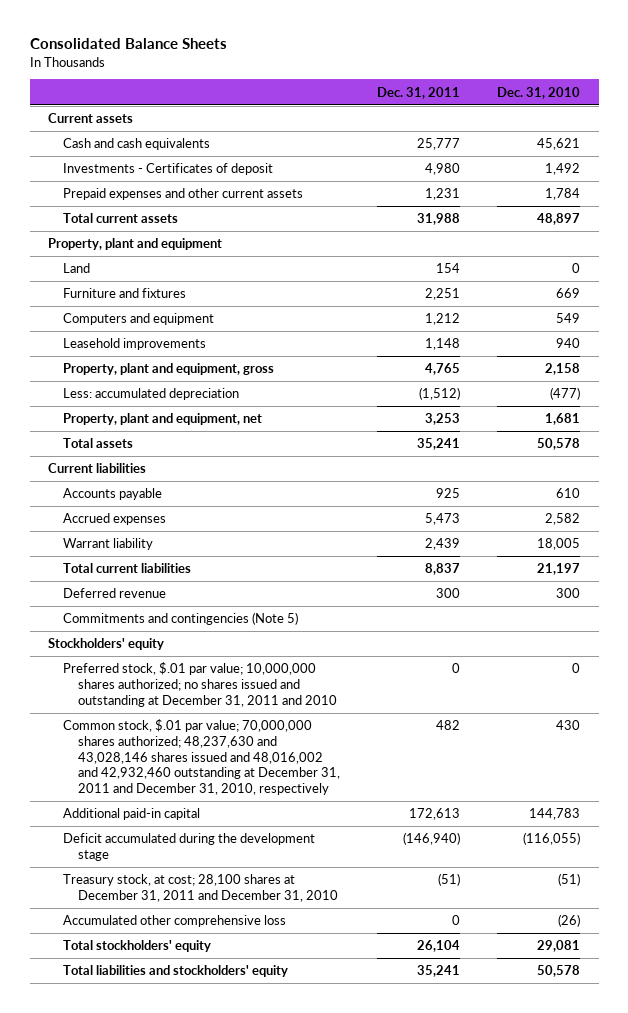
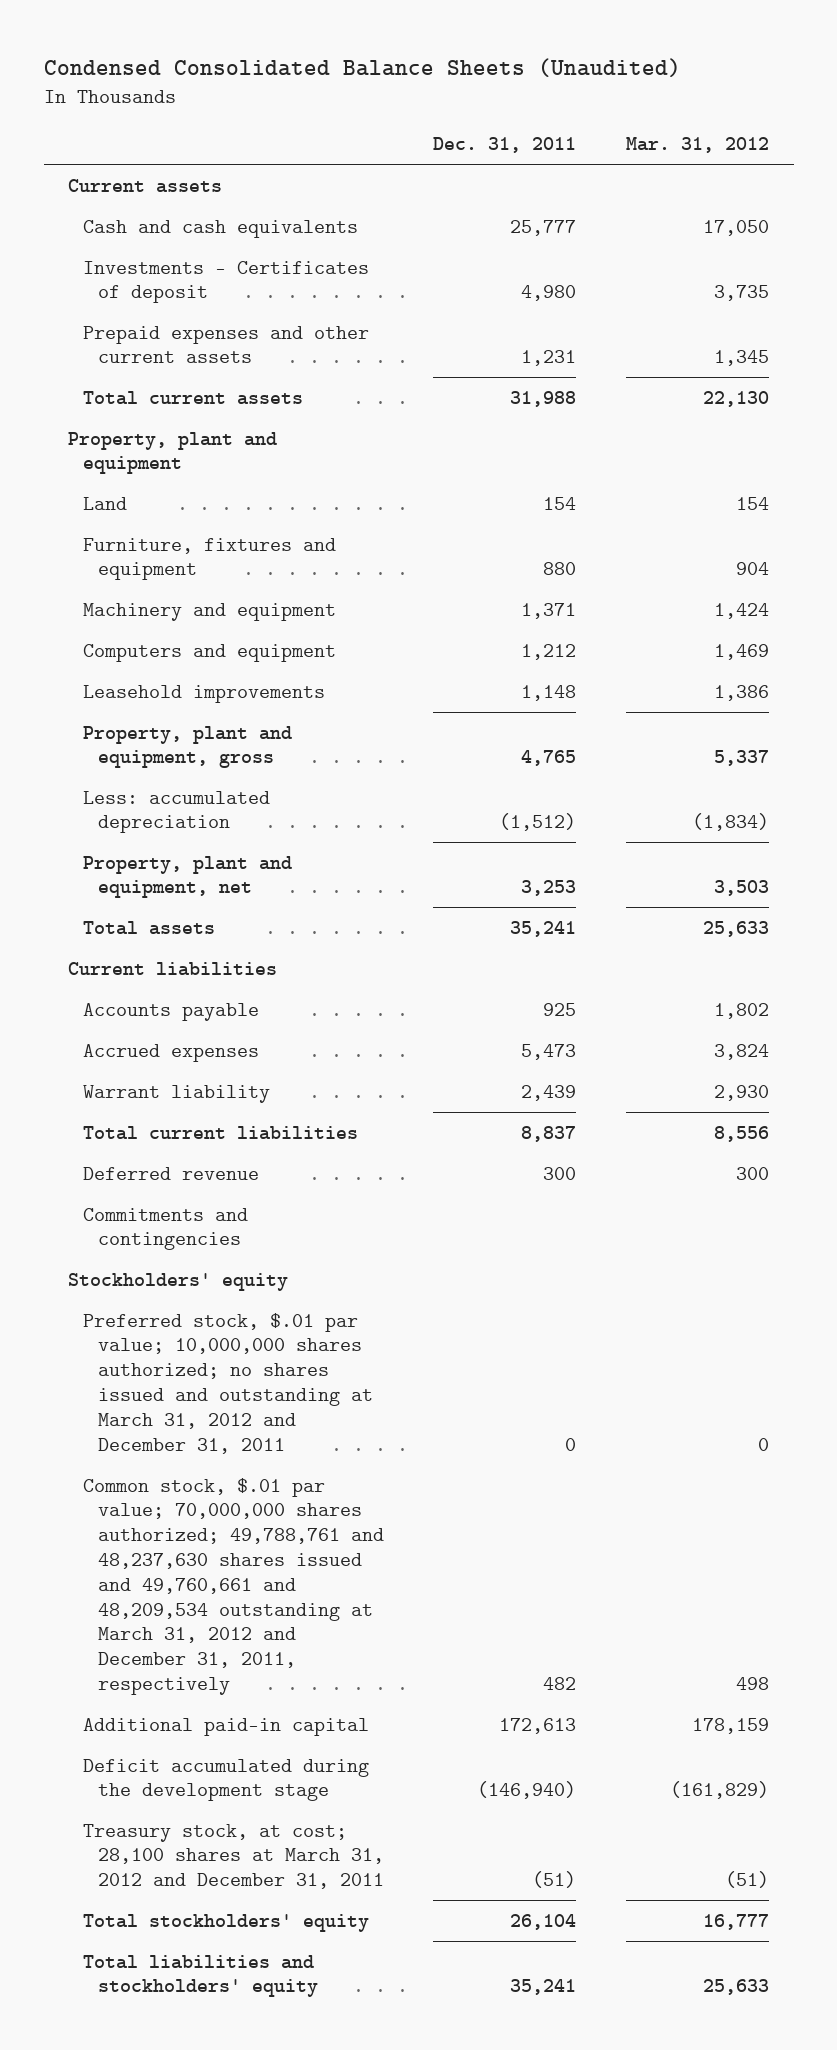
- Consolidated Balance Sheets
+ Condensed Consolidated Balance Sheets (Unaudited)
- | Dec. 31, 2011 | Dec. 31, 2010
+ | Dec. 31, 2011 | Mar. 31, 2012
- Furniture and fixtures | 2,251 | 669
+ Furniture, fixtures and equipment | 880 | 904
+ Machinery and equipment | 1,371 | 1,424
- Commitments and contingencies (Note 5)
+ Commitments and contingencies
- Preferred stock, $.01 par value; 10,000,000 shares authorized; no shares issued and outstanding at December 31, 2011 and 2010 | 0 | 0
- Common stock, $.01 par value; 70,000,000 shares authorized; 48,237,630 and 43,028,146 shares issued and 48,016,002 and 42,932,460 outstanding at December 31, 2011 and December 31, 2010, respectively | 482 | 430
+ Preferred stock, $.01 par value; 10,000,000 shares authorized; no shares issued and outstanding at March 31, 2012 and December 31, 2011 | 0 | 0
+ Common stock, $.01 par value; 70,000,000 shares authorized; 49,788,761 and 48,237,630 shares issued and 49,760,661 and 48,209,534 outstanding at March 31, 2012 and December 31, 2011, respectively | 482 | 498
- Treasury stock, at cost; 28,100 shares at December 31, 2011 and December 31, 2010 | (51) | (51)
- Accumulated other comprehensive loss | 0 | (26)
+ Treasury stock, at cost; 28,100 shares at March 31, 2012 and December 31, 2011 | (51) | (51)

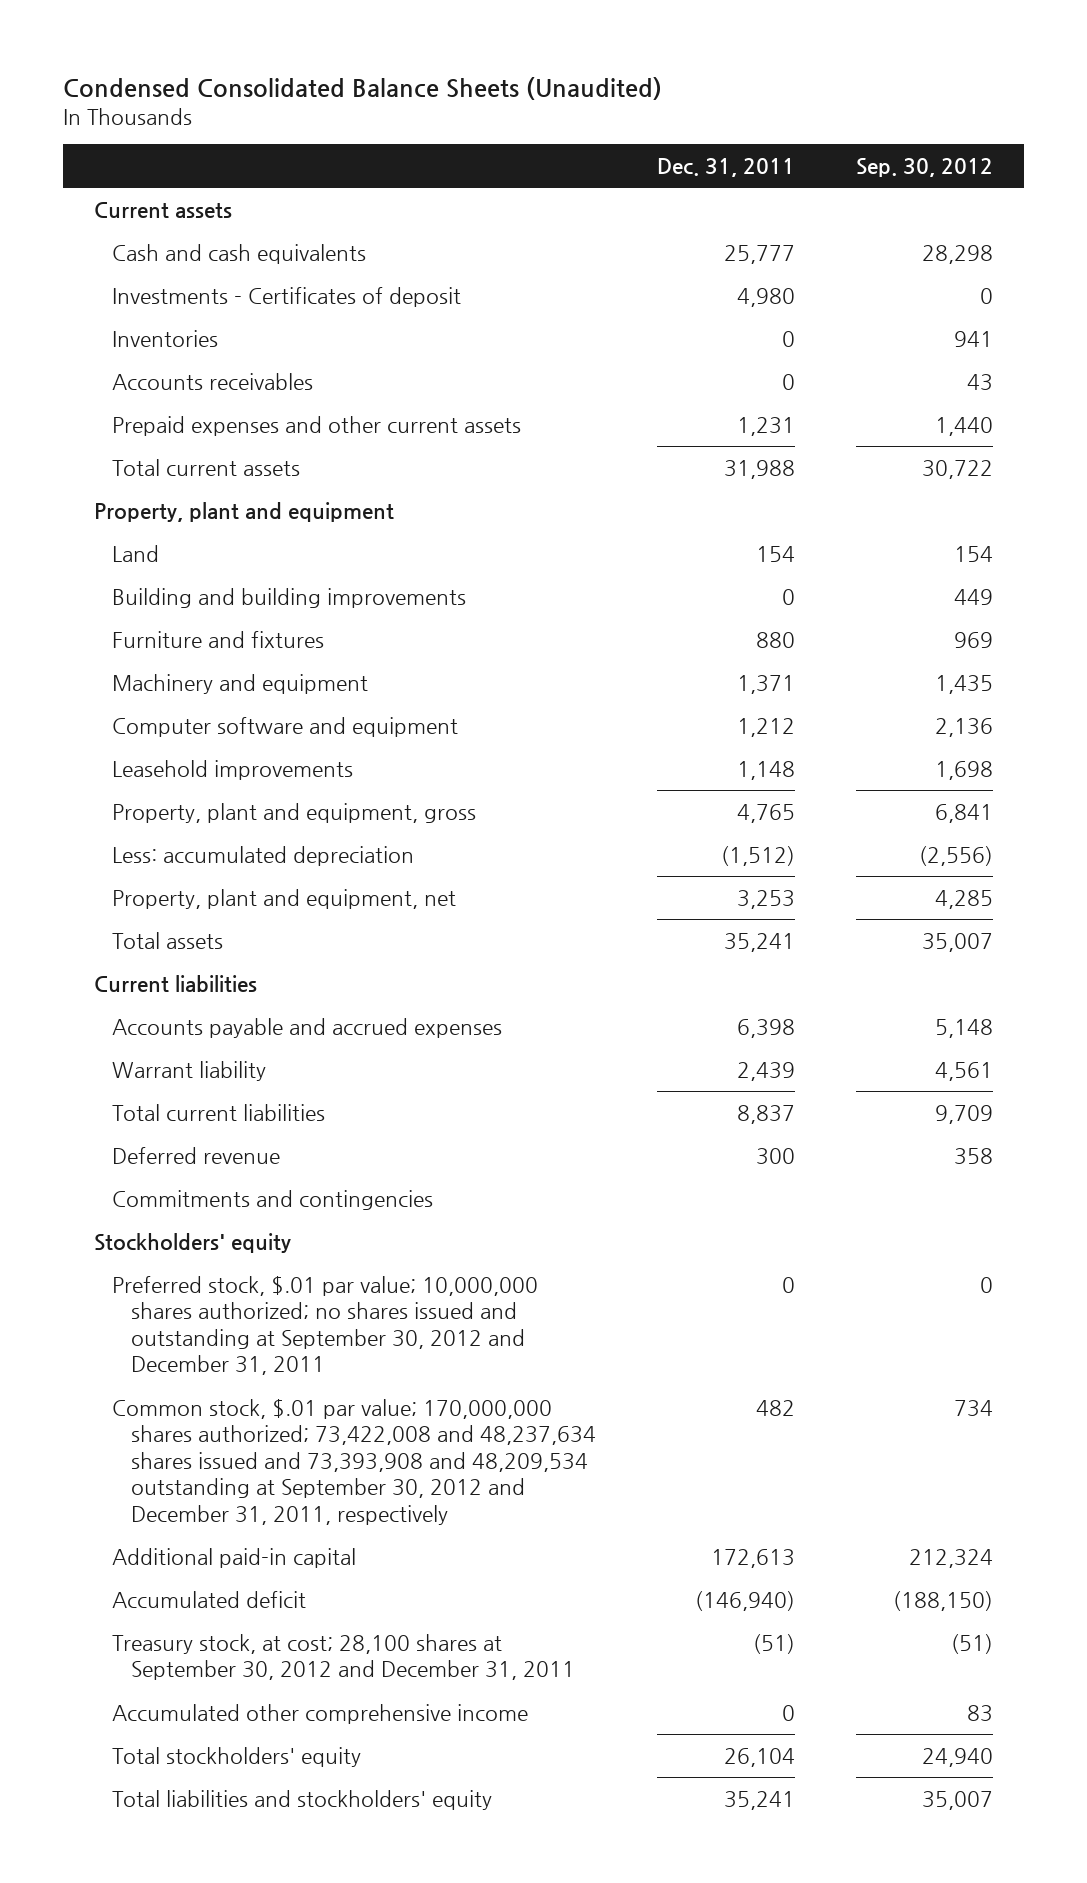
- | Dec. 31, 2011 | Mar. 31, 2012
+ | Dec. 31, 2011 | Sep. 30, 2012
+ Inventories | 0 | 941
+ Accounts receivables | 0 | 43
- Furniture, fixtures and equipment | 880 | 904
+ Building and building improvements | 0 | 449
+ Furniture and fixtures | 880 | 969
- Computers and equipment | 1,212 | 1,469
+ Computer software and equipment | 1,212 | 2,136
- Accounts payable | 925 | 1,802
- Accrued expenses | 5,473 | 3,824
+ Accounts payable and accrued expenses | 6,398 | 5,148
- Preferred stock, $.01 par value; 10,000,000 shares authorized; no shares issued and outstanding at March 31, 2012 and December 31, 2011 | 0 | 0
- Common stock, $.01 par value; 70,000,000 shares authorized; 49,788,761 and 48,237,630 shares issued and 49,760,661 and 48,209,534 outstanding at March 31, 2012 and December 31, 2011, respectively | 482 | 498
+ Preferred stock, $.01 par value; 10,000,000 shares authorized; no shares issued and outstanding at September 30, 2012 and December 31, 2011 | 0 | 0
+ Common stock, $.01 par value; 170,000,000 shares authorized; 73,422,008 and 48,237,634 shares issued and 73,393,908 and 48,209,534 outstanding at September 30, 2012 and December 31, 2011, respectively | 482 | 734
- Deficit accumulated during the development stage | (146,940) | (161,829)
- Treasury stock, at cost; 28,100 shares at March 31, 2012 and December 31, 2011 | (51) | (51)
+ Accumulated deficit | (146,940) | (188,150)
+ Treasury stock, at cost; 28,100 shares at September 30, 2012 and December 31, 2011 | (51) | (51)
+ Accumulated other comprehensive income | 0 | 83

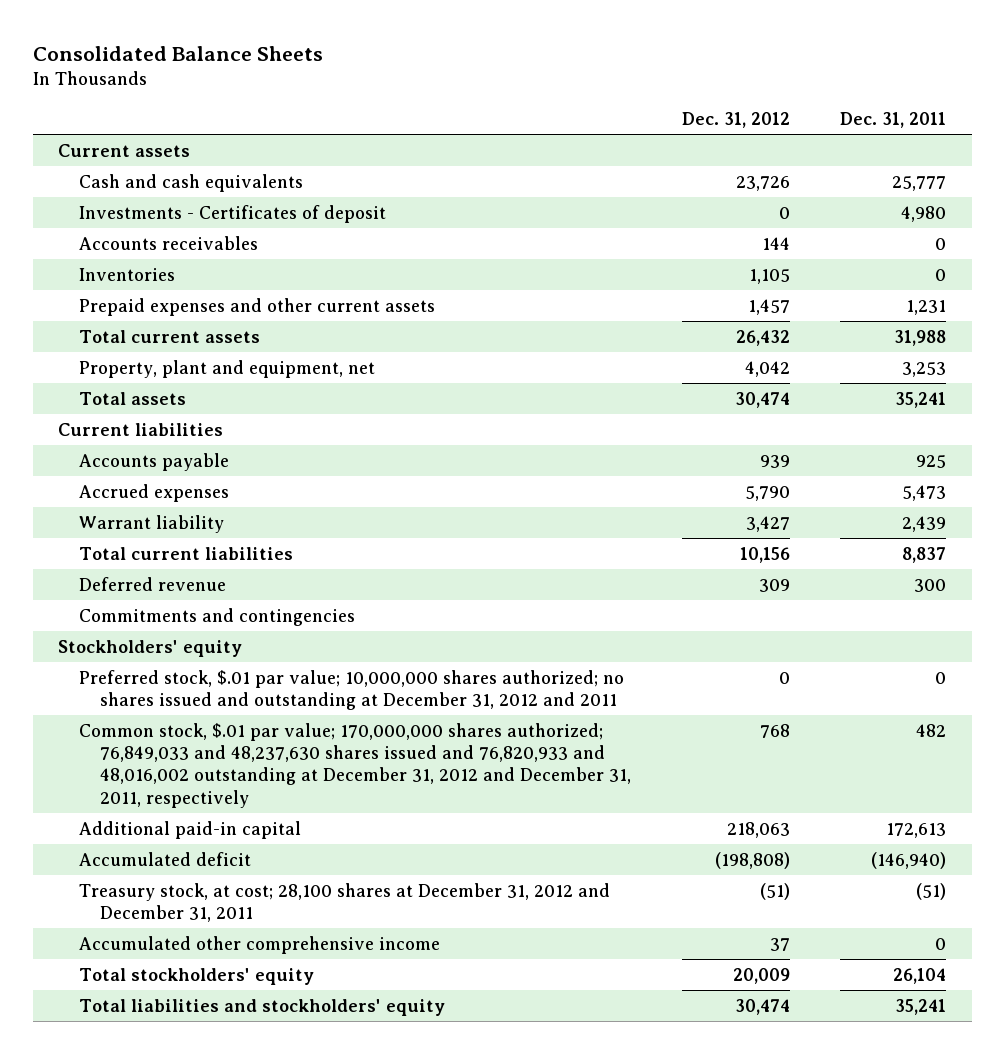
- Condensed Consolidated Balance Sheets (Unaudited)
+ Consolidated Balance Sheets
- | Dec. 31, 2011 | Sep. 30, 2012
+ | Dec. 31, 2012 | Dec. 31, 2011
moved down: Inventories | 1,105 | 0
- Property, plant and equipment
- Land | 154 | 154
- Building and building improvements | 0 | 449
- Furniture and fixtures | 880 | 969
- Machinery and equipment | 1,371 | 1,435
- Computer software and equipment | 1,212 | 2,136
- Leasehold improvements | 1,148 | 1,698
- Property, plant and equipment, gross | 4,765 | 6,841
- Less: accumulated depreciation | (1,512) | (2,556)
- Accounts payable and accrued expenses | 6,398 | 5,148
+ Accounts payable | 939 | 925
+ Accrued expenses | 5,790 | 5,473
- Preferred stock, $.01 par value; 10,000,000 shares authorized; no shares issued and outstanding at September 30, 2012 and December 31, 2011 | 0 | 0
- Common stock, $.01 par value; 170,000,000 shares authorized; 73,422,008 and 48,237,634 shares issued and 73,393,908 and 48,209,534 outstanding at September 30, 2012 and December 31, 2011, respectively | 482 | 734
+ Preferred stock, $.01 par value; 10,000,000 shares authorized; no shares issued and outstanding at December 31, 2012 and 2011 | 0 | 0
+ Common stock, $.01 par value; 170,000,000 shares authorized; 76,849,033 and 48,237,630 shares issued and 76,820,933 and 48,016,002 outstanding at December 31, 2012 and December 31, 2011, respectively | 768 | 482
- Treasury stock, at cost; 28,100 shares at September 30, 2012 and December 31, 2011 | (51) | (51)
+ Treasury stock, at cost; 28,100 shares at December 31, 2012 and December 31, 2011 | (51) | (51)

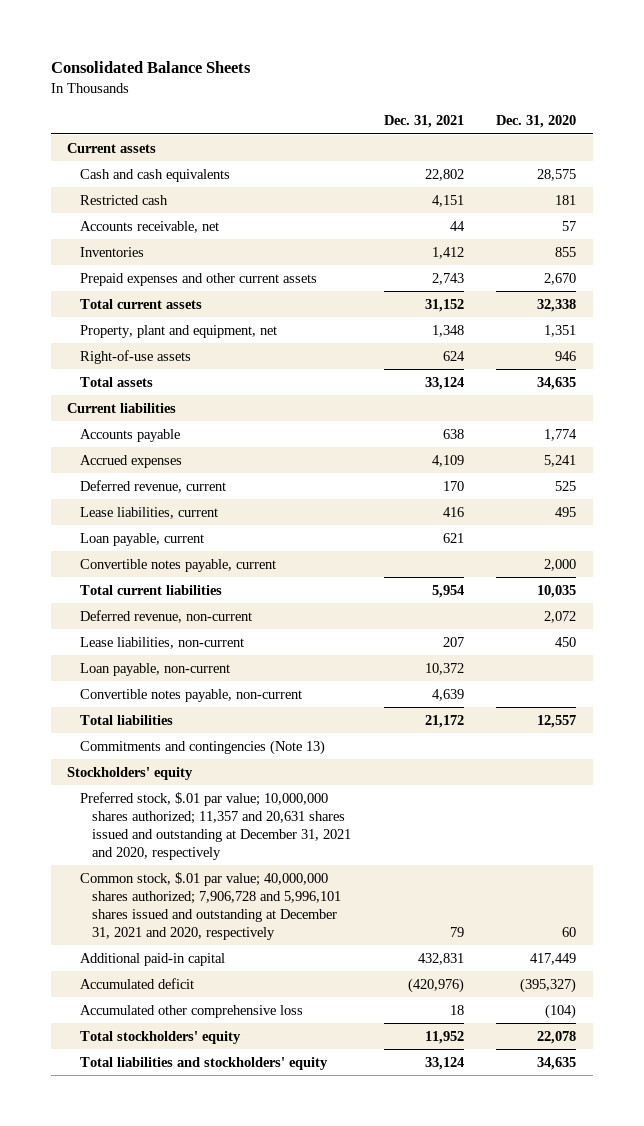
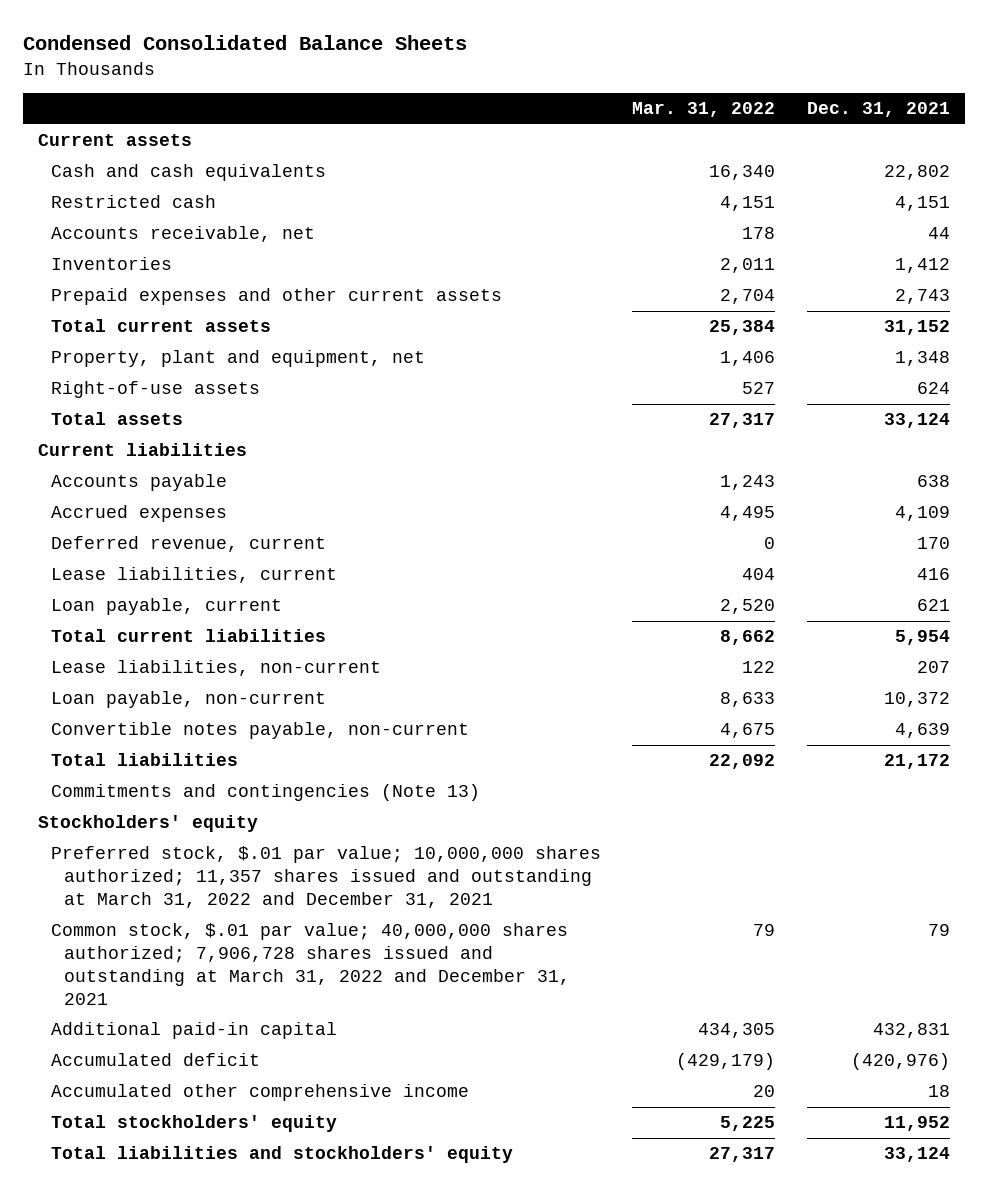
- Consolidated Balance Sheets
+ Condensed Consolidated Balance Sheets
- | Dec. 31, 2021 | Dec. 31, 2020
+ | Mar. 31, 2022 | Dec. 31, 2021
- Convertible notes payable, current | | 2,000
- Deferred revenue, non-current | | 2,072
- Preferred stock, $.01 par value; 10,000,000 shares authorized; 11,357 and 20,631 shares issued and outstanding at December 31, 2021 and 2020, respectively
- Common stock, $.01 par value; 40,000,000 shares authorized; 7,906,728 and 5,996,101 shares issued and outstanding at December 31, 2021 and 2020, respectively | 79 | 60
+ Preferred stock, $.01 par value; 10,000,000 shares authorized; 11,357 shares issued and outstanding at March 31, 2022 and December 31, 2021
+ Common stock, $.01 par value; 40,000,000 shares authorized; 7,906,728 shares issued and outstanding at March 31, 2022 and December 31, 2021 | 79 | 79
- Accumulated other comprehensive loss | 18 | (104)
+ Accumulated other comprehensive income | 20 | 18

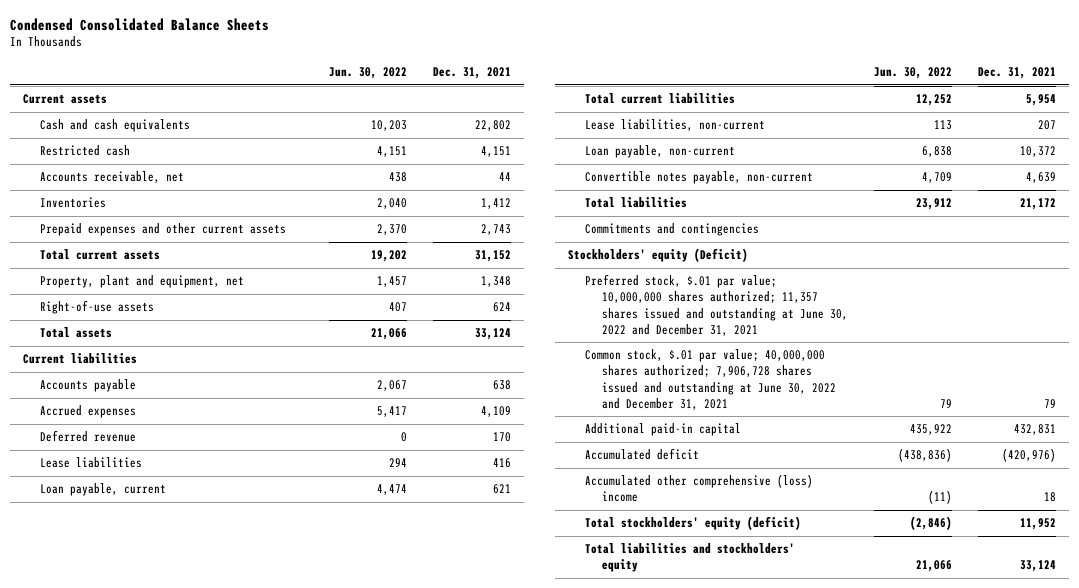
- | Mar. 31, 2022 | Dec. 31, 2021
+ | Jun. 30, 2022 | Dec. 31, 2021
- Deferred revenue, current | 0 | 170
- Lease liabilities, current | 404 | 416
+ Deferred revenue | 0 | 170
+ Lease liabilities | 294 | 416
- Commitments and contingencies (Note 13)
- Stockholders' equity
- Preferred stock, $.01 par value; 10,000,000 shares authorized; 11,357 shares issued and outstanding at March 31, 2022 and December 31, 2021
- Common stock, $.01 par value; 40,000,000 shares authorized; 7,906,728 shares issued and outstanding at March 31, 2022 and December 31, 2021 | 79 | 79
+ Commitments and contingencies
+ Stockholders' equity (Deficit)
+ Preferred stock, $.01 par value; 10,000,000 shares authorized; 11,357 shares issued and outstanding at June 30, 2022 and December 31, 2021
+ Common stock, $.01 par value; 40,000,000 shares authorized; 7,906,728 shares issued and outstanding at June 30, 2022 and December 31, 2021 | 79 | 79
- Accumulated other comprehensive income | 20 | 18
- Total stockholders' equity | 5,225 | 11,952
+ Accumulated other comprehensive (loss) income | (11) | 18
+ Total stockholders' equity (deficit) | (2,846) | 11,952

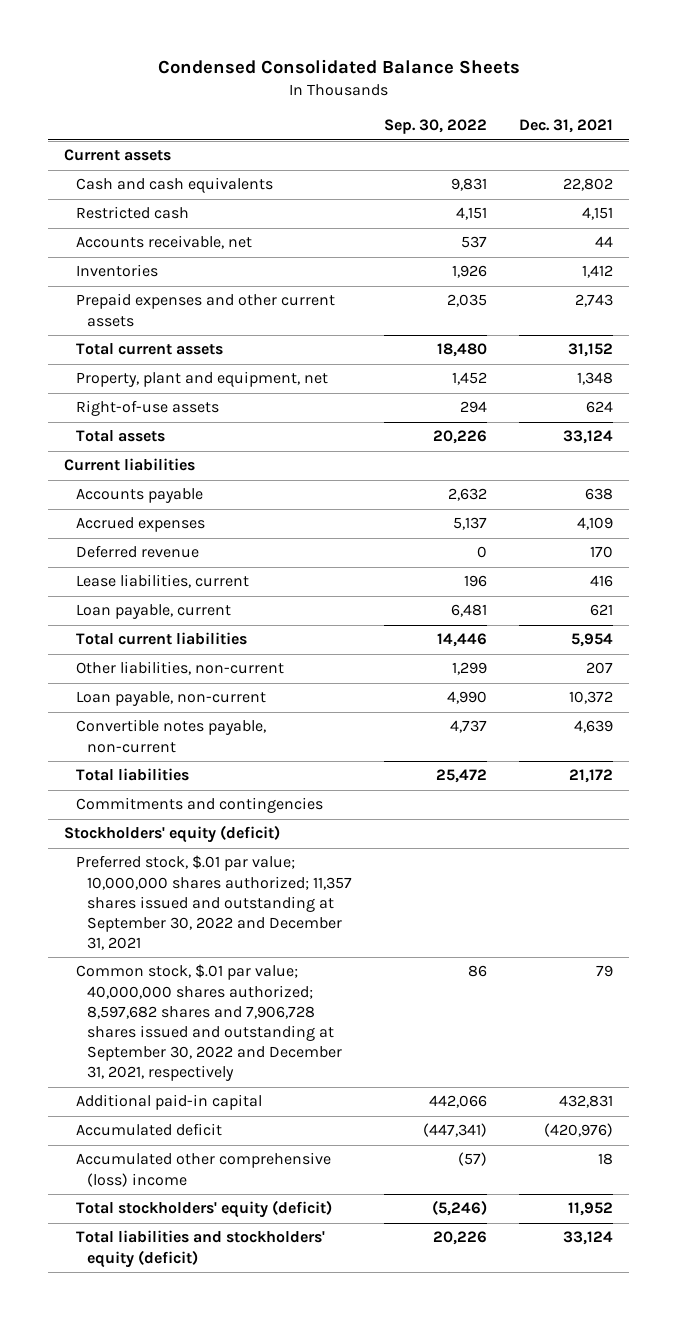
- | Jun. 30, 2022 | Dec. 31, 2021
+ | Sep. 30, 2022 | Dec. 31, 2021
- Lease liabilities | 294 | 416
+ Lease liabilities, current | 196 | 416
- Lease liabilities, non-current | 113 | 207
+ Other liabilities, non-current | 1,299 | 207
- Stockholders' equity (Deficit)
- Preferred stock, $.01 par value; 10,000,000 shares authorized; 11,357 shares issued and outstanding at June 30, 2022 and December 31, 2021
- Common stock, $.01 par value; 40,000,000 shares authorized; 7,906,728 shares issued and outstanding at June 30, 2022 and December 31, 2021 | 79 | 79
+ Stockholders' equity (deficit)
+ Preferred stock, $.01 par value; 10,000,000 shares authorized; 11,357 shares issued and outstanding at September 30, 2022 and December 31, 2021
+ Common stock, $.01 par value; 40,000,000 shares authorized; 8,597,682 shares and 7,906,728 shares issued and outstanding at September 30, 2022 and December 31, 2021, respectively | 86 | 79
- Total liabilities and stockholders' equity | 21,066 | 33,124
+ Total liabilities and stockholders' equity (deficit) | 20,226 | 33,124

